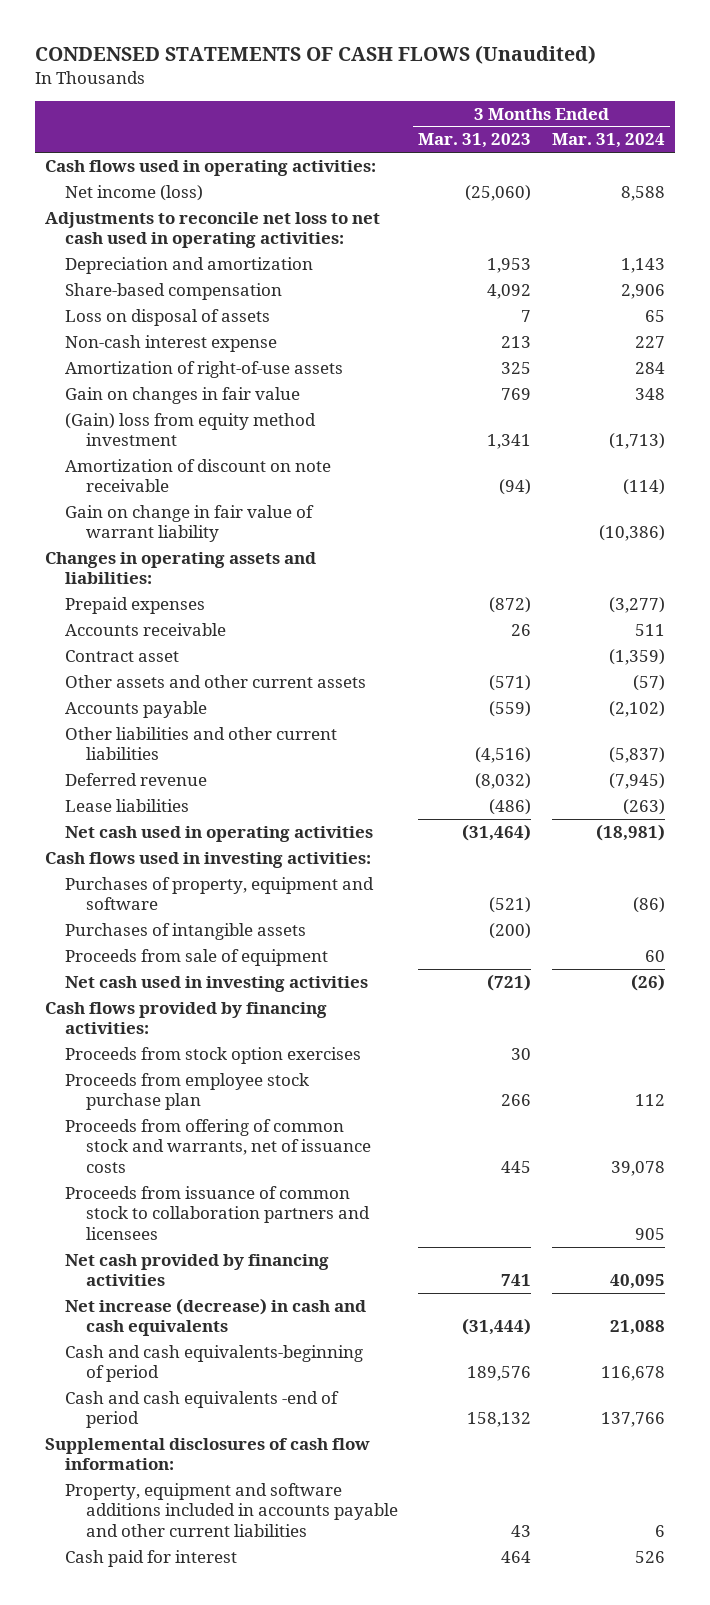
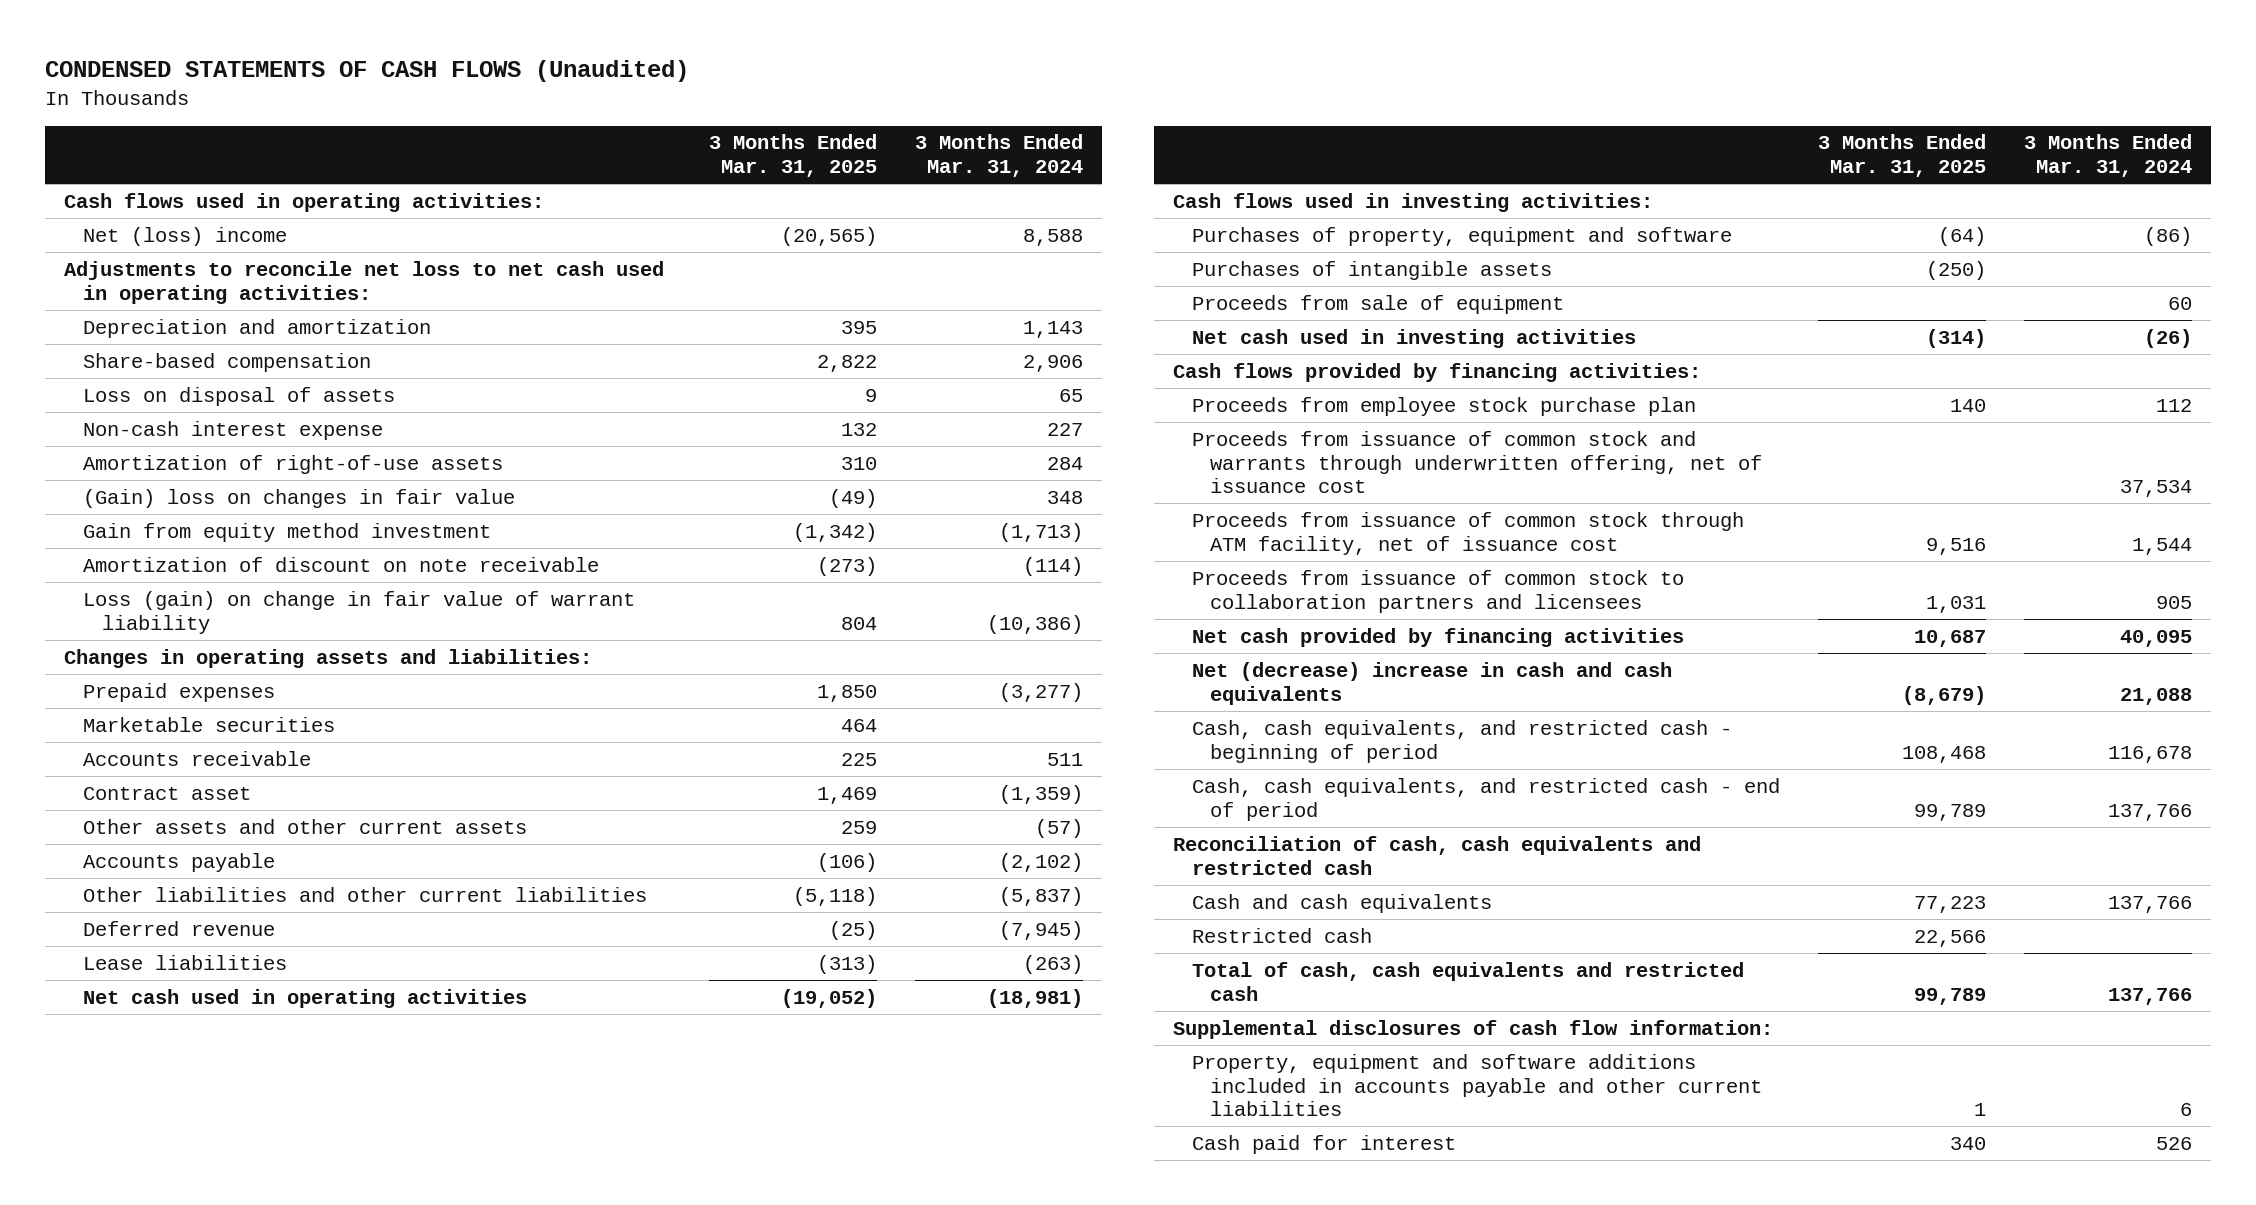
- | 3 Months Ended Mar. 31, 2023 | 3 Months Ended Mar. 31, 2024
+ | 3 Months Ended Mar. 31, 2025 | 3 Months Ended Mar. 31, 2024
- Net income (loss) | (25,060) | 8,588
+ Net (loss) income | (20,565) | 8,588
- Gain on changes in fair value | 769 | 348
- (Gain) loss from equity method investment | 1,341 | (1,713)
+ (Gain) loss on changes in fair value | (49) | 348
+ Gain from equity method investment | (1,342) | (1,713)
- Gain on change in fair value of warrant liability | | (10,386)
+ Loss (gain) on change in fair value of warrant liability | 804 | (10,386)
+ Marketable securities | 464 |
- Proceeds from stock option exercises | 30 |
- Proceeds from offering of common stock and warrants, net of issuance costs | 445 | 39,078
+ Proceeds from issuance of common stock and warrants through underwritten offering, net of issuance cost | | 37,534
+ Proceeds from issuance of common stock through ATM facility, net of issuance cost | 9,516 | 1,544
- Net increase (decrease) in cash and cash equivalents | (31,444) | 21,088
- Cash and cash equivalents-beginning of period | 189,576 | 116,678
- Cash and cash equivalents -end of period | 158,132 | 137,766
+ Net (decrease) increase in cash and cash equivalents | (8,679) | 21,088
+ Cash, cash equivalents, and restricted cash - beginning of period | 108,468 | 116,678
+ Cash, cash equivalents, and restricted cash - end of period | 99,789 | 137,766
+ Reconciliation of cash, cash equivalents and restricted cash
+ Cash and cash equivalents | 77,223 | 137,766
+ Restricted cash | 22,566 |
+ Total of cash, cash equivalents and restricted cash | 99,789 | 137,766

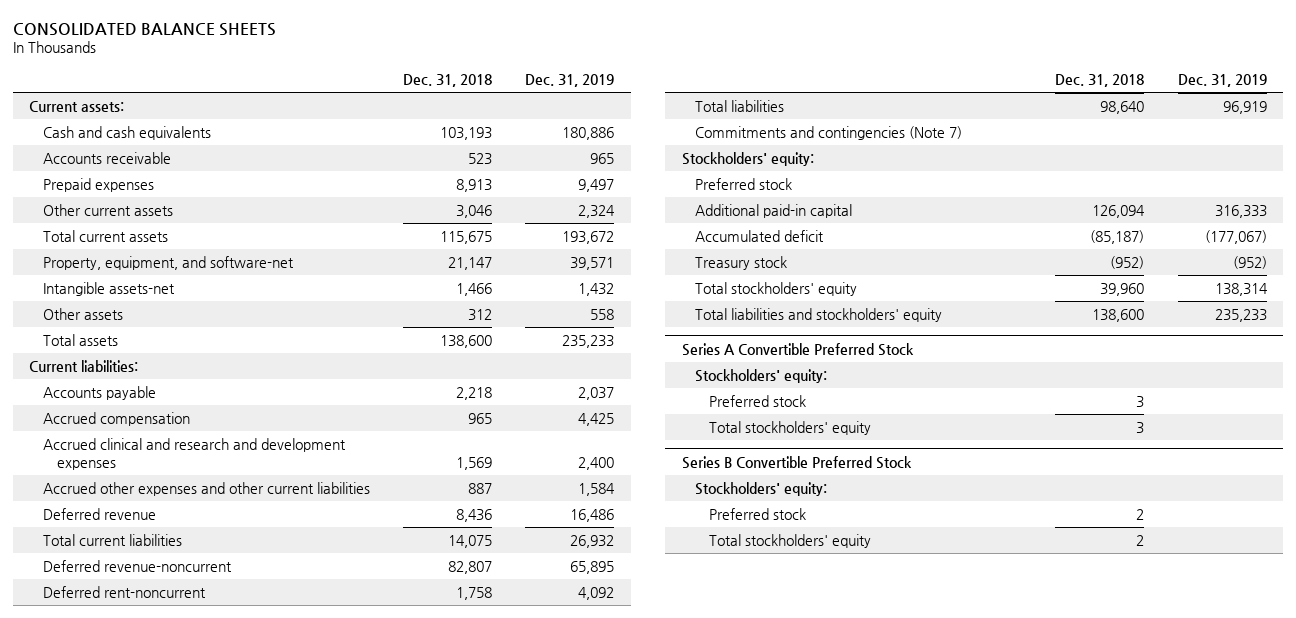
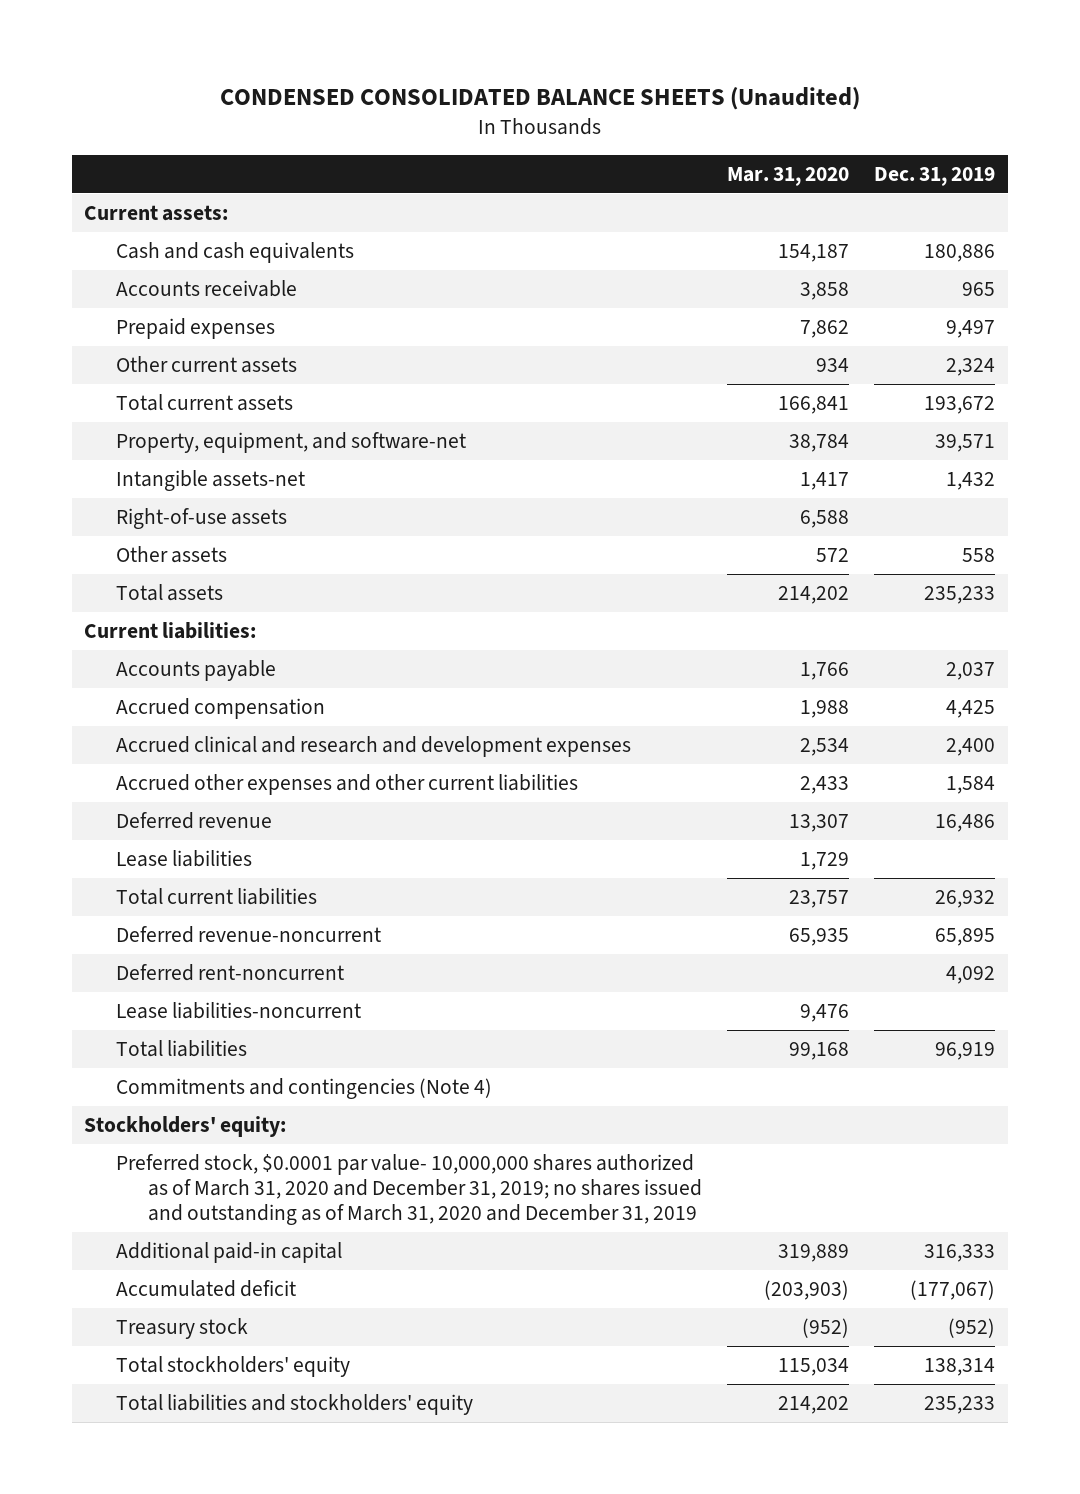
- CONSOLIDATED BALANCE SHEETS
+ CONDENSED CONSOLIDATED BALANCE SHEETS (Unaudited)
- | Dec. 31, 2018 | Dec. 31, 2019
+ | Mar. 31, 2020 | Dec. 31, 2019
+ Right-of-use assets | 6,588 |
+ Lease liabilities | 1,729 |
+ Lease liabilities-noncurrent | 9,476 |
- Commitments and contingencies (Note 7)
+ Commitments and contingencies (Note 4)
- Preferred stock
+ Preferred stock, $0.0001 par value- 10,000,000 shares authorized as of March 31, 2020 and December 31, 2019; no shares issued and outstanding as of March 31, 2020 and December 31, 2019
- Series A Convertible Preferred Stock
- Stockholders' equity:
- Preferred stock | 3 |
- Total stockholders' equity | 3 |
- Series B Convertible Preferred Stock
- Stockholders' equity:
- Preferred stock | 2 |
- Total stockholders' equity | 2 |

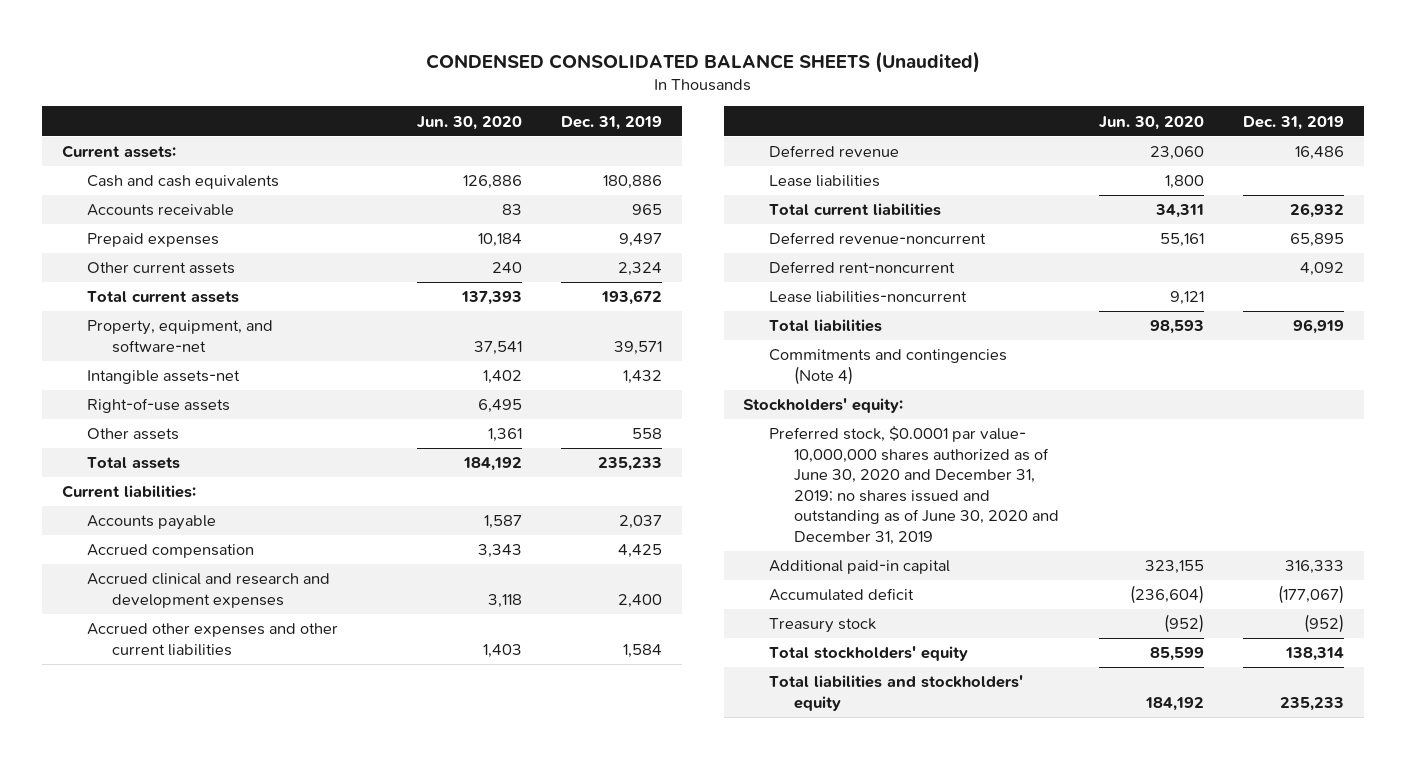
- | Mar. 31, 2020 | Dec. 31, 2019
+ | Jun. 30, 2020 | Dec. 31, 2019
- Preferred stock, $0.0001 par value- 10,000,000 shares authorized as of March 31, 2020 and December 31, 2019; no shares issued and outstanding as of March 31, 2020 and December 31, 2019
+ Preferred stock, $0.0001 par value- 10,000,000 shares authorized as of June 30, 2020 and December 31, 2019; no shares issued and outstanding as of June 30, 2020 and December 31, 2019

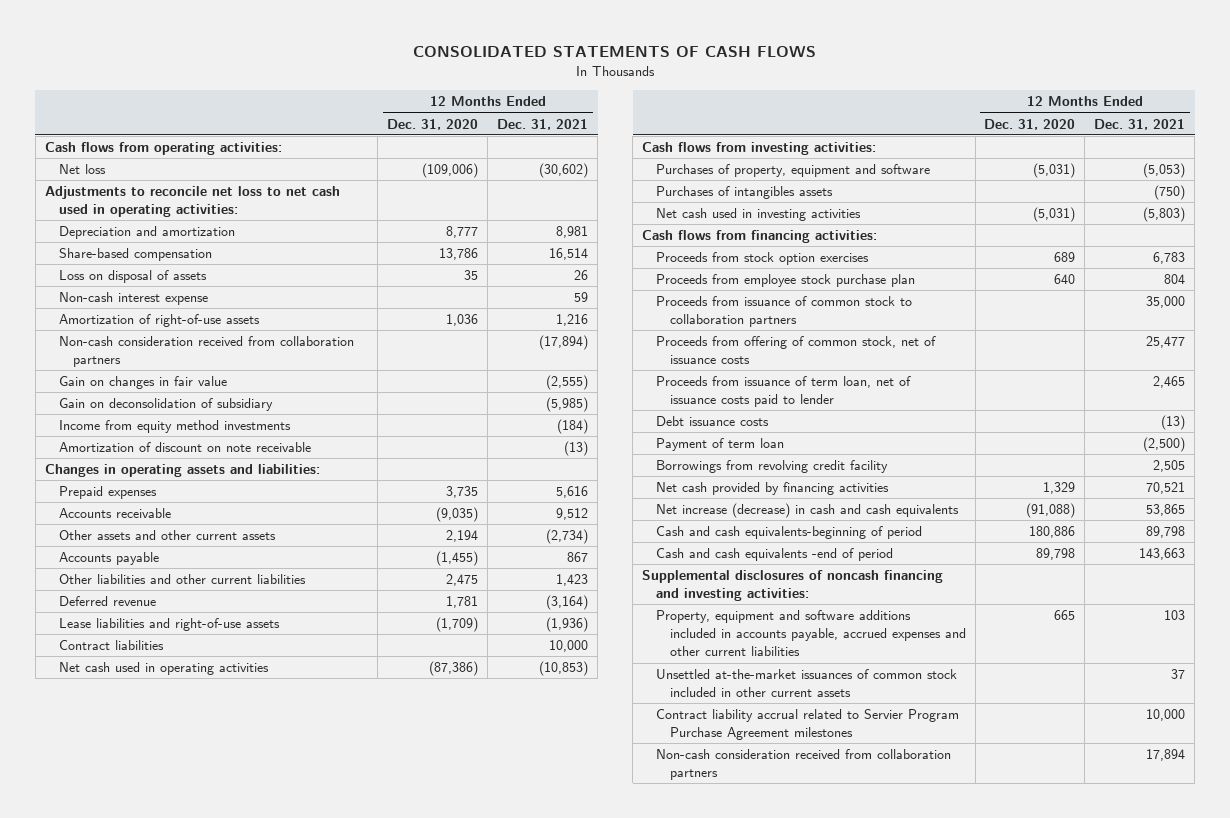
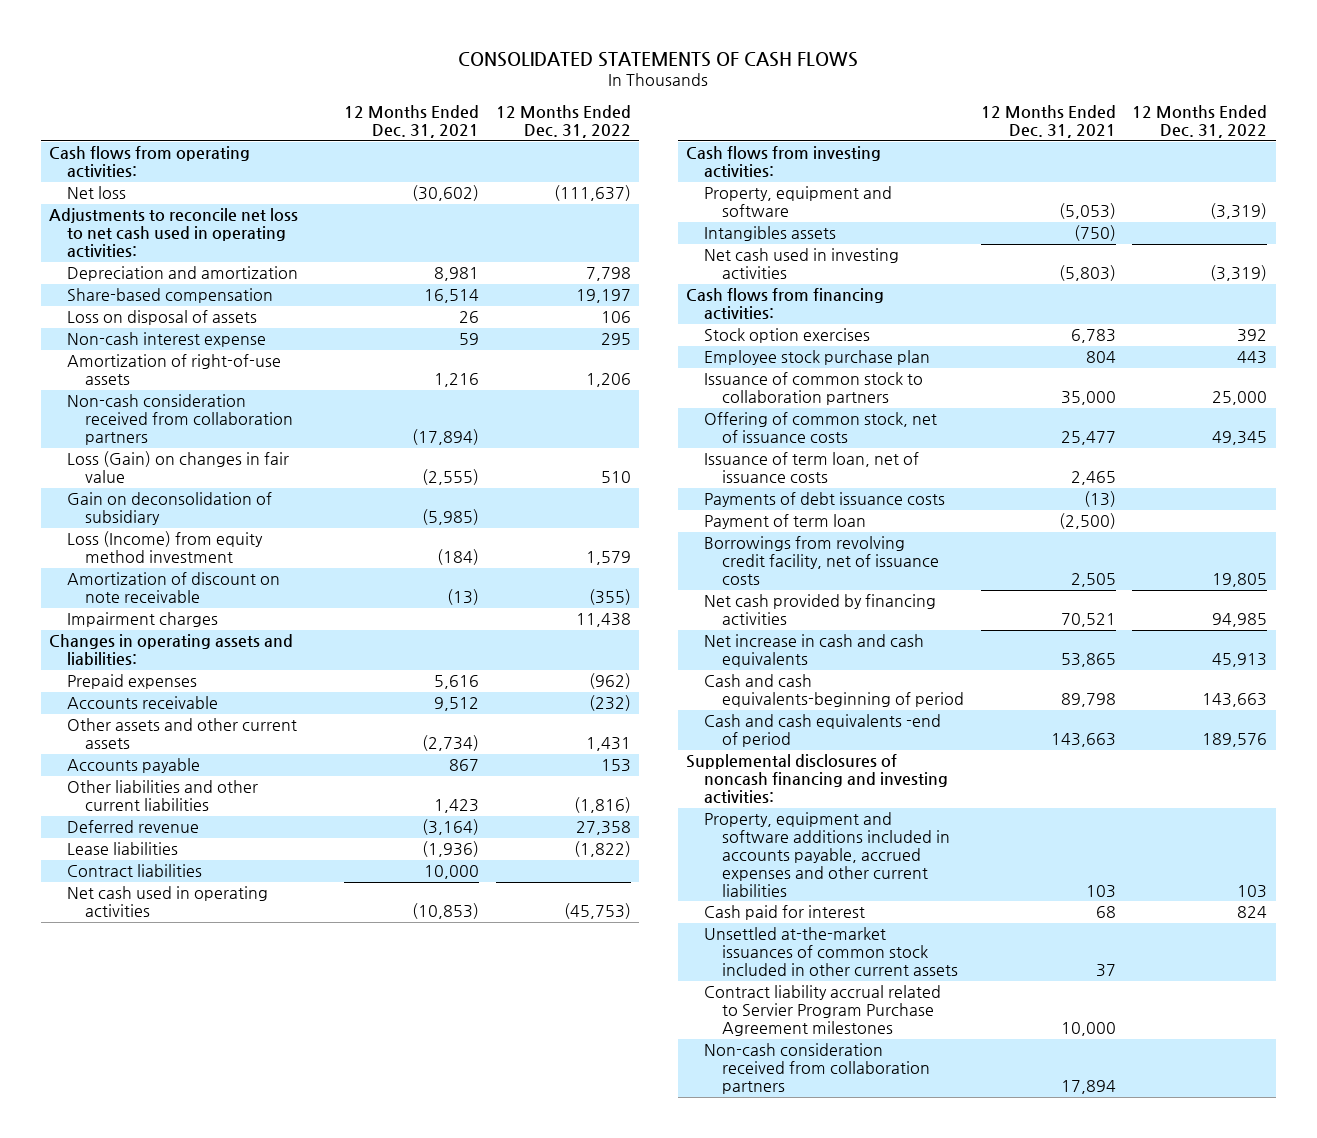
- | 12 Months Ended Dec. 31, 2020 | 12 Months Ended Dec. 31, 2021
+ | 12 Months Ended Dec. 31, 2021 | 12 Months Ended Dec. 31, 2022
- Gain on changes in fair value | | (2,555)
+ Loss (Gain) on changes in fair value | (2,555) | 510
- Income from equity method investments | | (184)
+ Loss (Income) from equity method investment | (184) | 1,579
+ Impairment charges | | 11,438
- Lease liabilities and right-of-use assets | (1,709) | (1,936)
+ Lease liabilities | (1,936) | (1,822)
- Purchases of property, equipment and software | (5,031) | (5,053)
- Purchases of intangibles assets | | (750)
+ Property, equipment and software | (5,053) | (3,319)
+ Intangibles assets | (750) |
- Proceeds from stock option exercises | 689 | 6,783
- Proceeds from employee stock purchase plan | 640 | 804
- Proceeds from issuance of common stock to collaboration partners | | 35,000
- Proceeds from offering of common stock, net of issuance costs | | 25,477
- Proceeds from issuance of term loan, net of issuance costs paid to lender | | 2,465
- Debt issuance costs | | (13)
+ Stock option exercises | 6,783 | 392
+ Employee stock purchase plan | 804 | 443
+ Issuance of common stock to collaboration partners | 35,000 | 25,000
+ Offering of common stock, net of issuance costs | 25,477 | 49,345
+ Issuance of term loan, net of issuance costs | 2,465 |
+ Payments of debt issuance costs | (13) |
- Borrowings from revolving credit facility | | 2,505
+ Borrowings from revolving credit facility, net of issuance costs | 2,505 | 19,805
- Net increase (decrease) in cash and cash equivalents | (91,088) | 53,865
+ Net increase in cash and cash equivalents | 53,865 | 45,913
+ Cash paid for interest | 68 | 824

